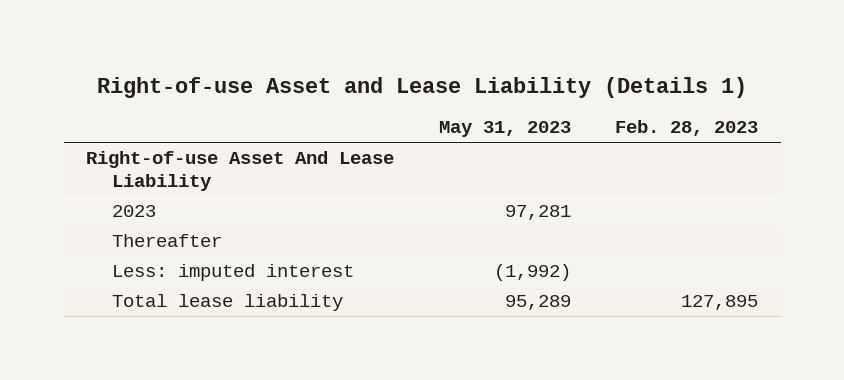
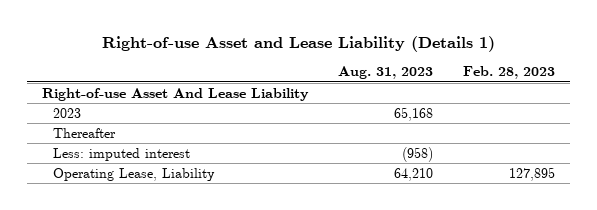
- | May 31, 2023 | Feb. 28, 2023
+ | Aug. 31, 2023 | Feb. 28, 2023
- Total lease liability | 95,289 | 127,895
+ Operating Lease, Liability | 64,210 | 127,895

